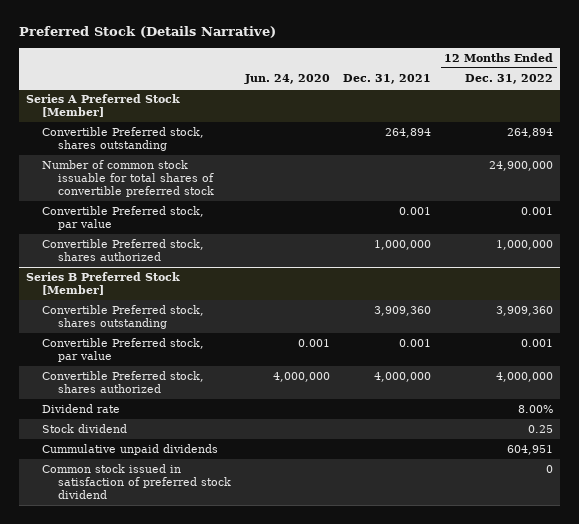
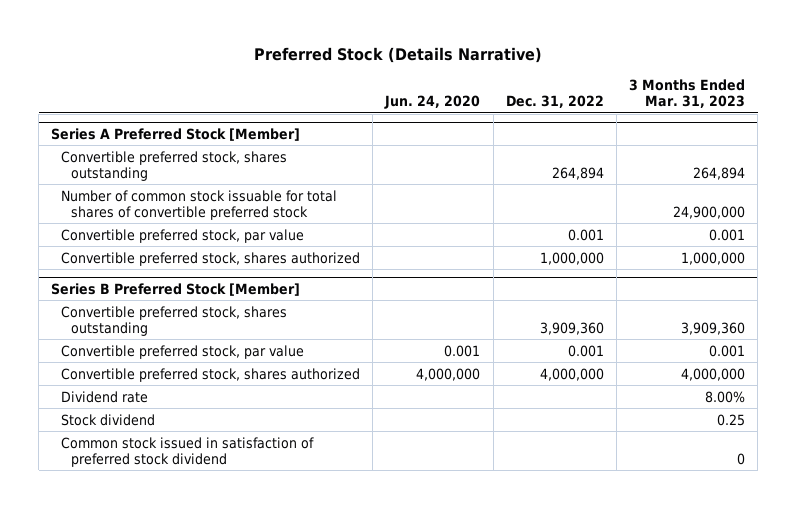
- | Jun. 24, 2020 | Dec. 31, 2021 | 12 Months Ended Dec. 31, 2022
+ | Jun. 24, 2020 | Dec. 31, 2022 | 3 Months Ended Mar. 31, 2023
@ Series A Preferred Stock [Member]
- Convertible Preferred stock, shares outstanding | | 264,894 | 264,894
+ Convertible preferred stock, shares outstanding | | 264,894 | 264,894
- Convertible Preferred stock, par value | | 0.001 | 0.001
- Convertible Preferred stock, shares authorized | | 1,000,000 | 1,000,000
+ Convertible preferred stock, par value | | 0.001 | 0.001
+ Convertible preferred stock, shares authorized | | 1,000,000 | 1,000,000
@ Series B Preferred Stock [Member]
- Convertible Preferred stock, shares outstanding | | 3,909,360 | 3,909,360
- Convertible Preferred stock, par value | 0.001 | 0.001 | 0.001
- Convertible Preferred stock, shares authorized | 4,000,000 | 4,000,000 | 4,000,000
+ Convertible preferred stock, shares outstanding | | 3,909,360 | 3,909,360
+ Convertible preferred stock, par value | 0.001 | 0.001 | 0.001
+ Convertible preferred stock, shares authorized | 4,000,000 | 4,000,000 | 4,000,000
- Cummulative unpaid dividends | | | 604,951

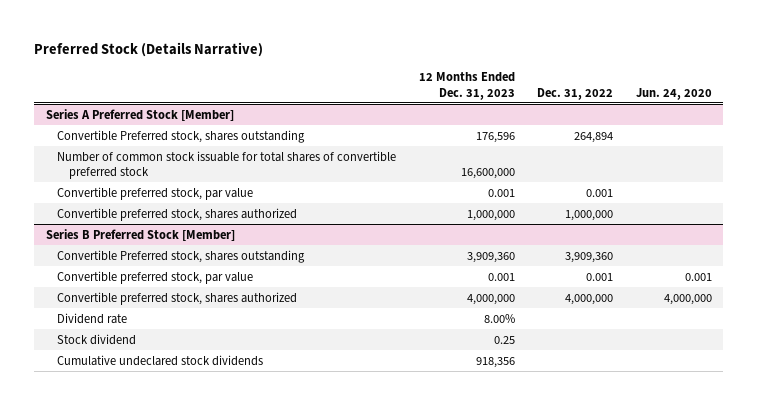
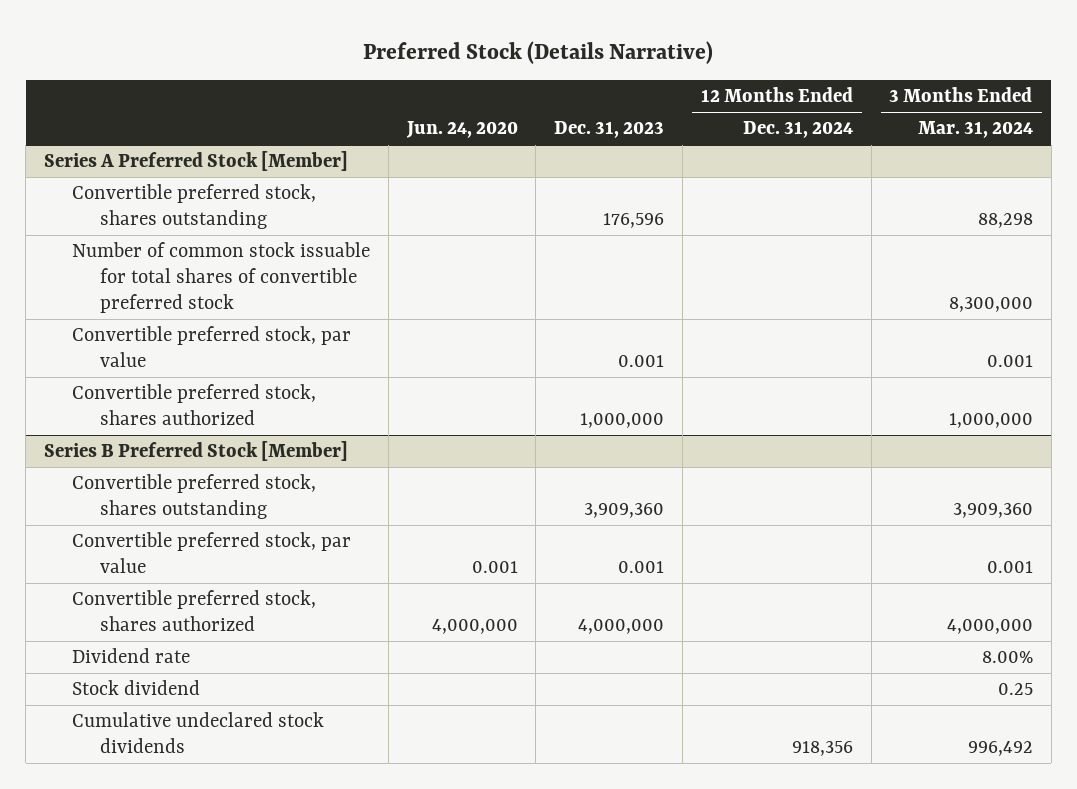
- | 12 Months Ended Dec. 31, 2023 | Dec. 31, 2022 | Jun. 24, 2020
+ | Jun. 24, 2020 | Dec. 31, 2023 | 12 Months Ended Dec. 31, 2024 | 3 Months Ended Mar. 31, 2024
@ Series A Preferred Stock [Member]
- Convertible Preferred stock, shares outstanding | 176,596 | 264,894 |
+ Convertible preferred stock, shares outstanding | | 176,596 | | 88,298
@ Series B Preferred Stock [Member]
- Convertible Preferred stock, shares outstanding | 3,909,360 | 3,909,360 |
+ Convertible preferred stock, shares outstanding | | 3,909,360 | | 3,909,360

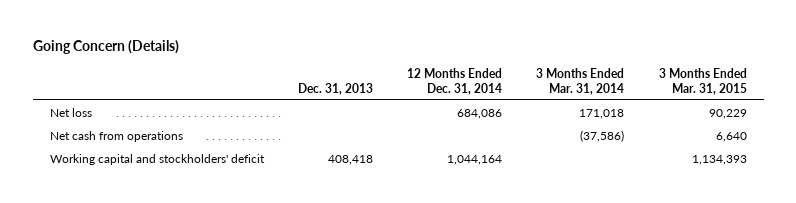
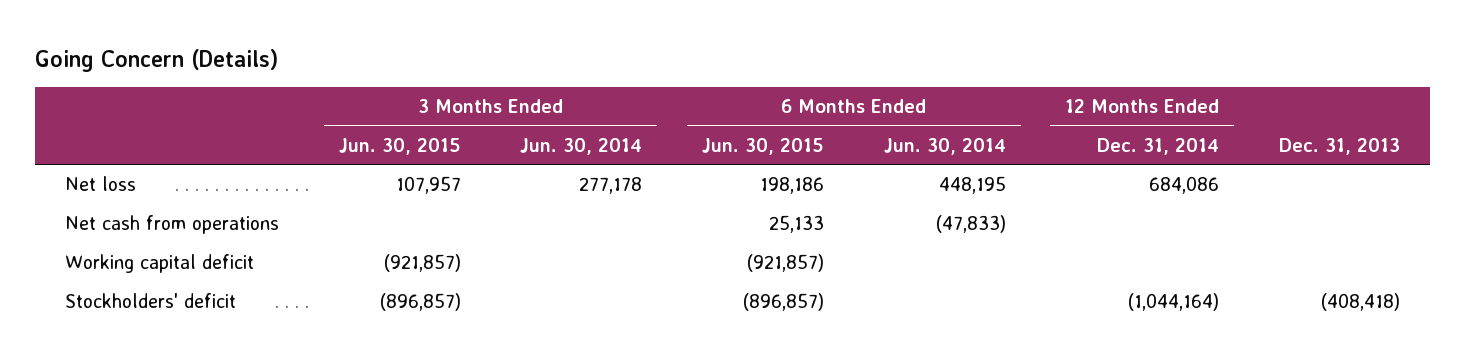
- | Dec. 31, 2013 | 12 Months Ended Dec. 31, 2014 | 3 Months Ended Mar. 31, 2014 | 3 Months Ended Mar. 31, 2015
+ | 3 Months Ended Jun. 30, 2015 | 3 Months Ended Jun. 30, 2014 | 6 Months Ended Jun. 30, 2015 | 6 Months Ended Jun. 30, 2014 | 12 Months Ended Dec. 31, 2014 | Dec. 31, 2013
- Working capital and stockholders' deficit | 408,418 | 1,044,164 | | 1,134,393
+ Working capital deficit | (921,857) | | (921,857) | | |
+ Stockholders' deficit | (896,857) | | (896,857) | | (1,044,164) | (408,418)

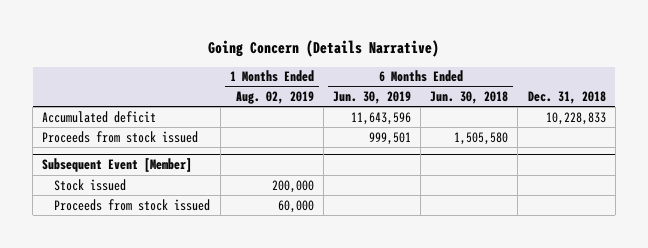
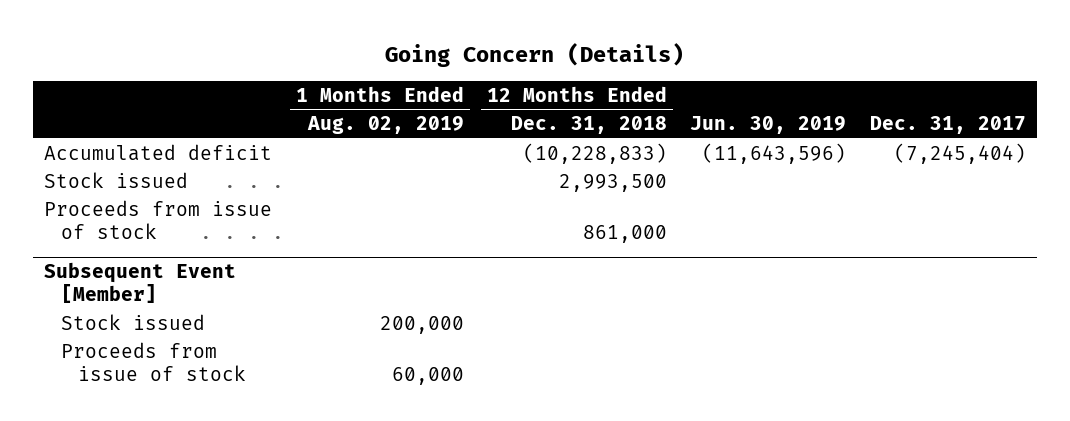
- Going Concern (Details Narrative)
+ Going Concern (Details)
- | 1 Months Ended Aug. 02, 2019 | 6 Months Ended Jun. 30, 2019 | 6 Months Ended Jun. 30, 2018 | Dec. 31, 2018
+ | 1 Months Ended Aug. 02, 2019 | 12 Months Ended Dec. 31, 2018 | Jun. 30, 2019 | Dec. 31, 2017
- Proceeds from stock issued | | 999,501 | 1,505,580 |
+ Stock issued | | 2,993,500 | |
+ Proceeds from issue of stock | | 861,000 | |
@ Subsequent Event [Member]
- Proceeds from stock issued | 60,000 | | |
+ Proceeds from issue of stock | 60,000 | | |

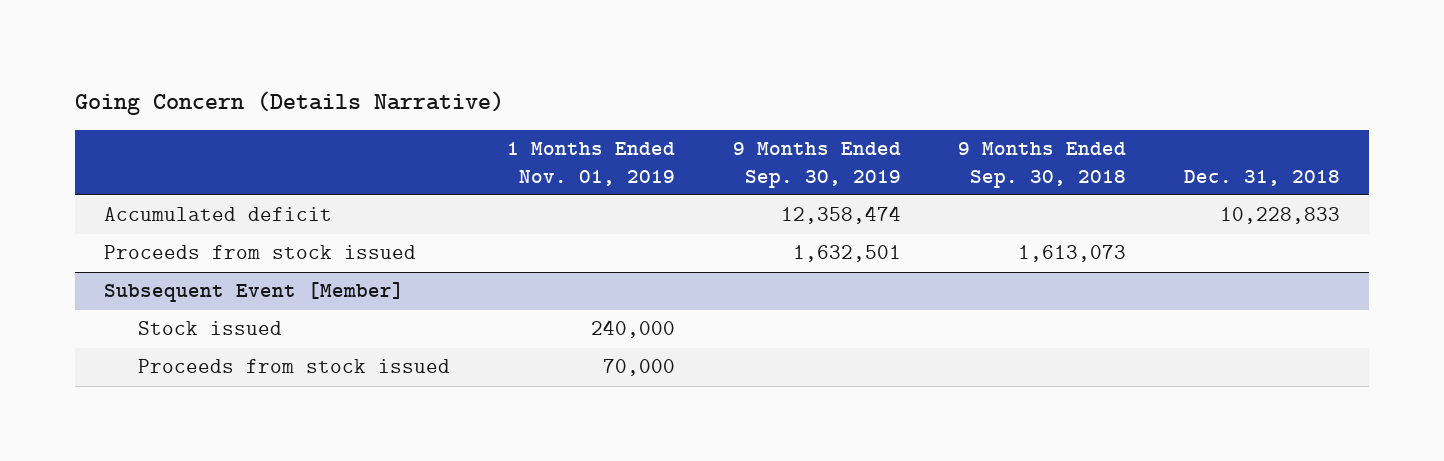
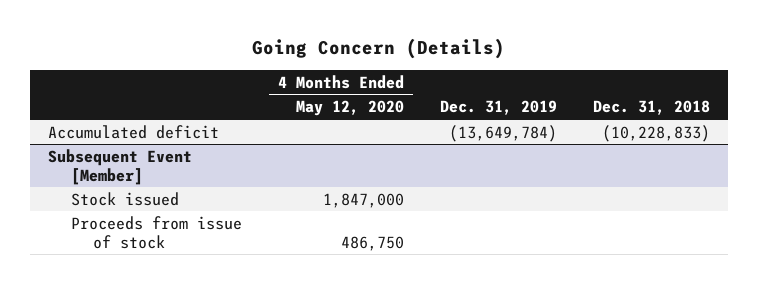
- Going Concern (Details Narrative)
+ Going Concern (Details)
- | 1 Months Ended Nov. 01, 2019 | 9 Months Ended Sep. 30, 2019 | 9 Months Ended Sep. 30, 2018 | Dec. 31, 2018
+ | 4 Months Ended May 12, 2020 | Dec. 31, 2019 | Dec. 31, 2018
- Accumulated deficit | | 12,358,474 | | 10,228,833
- Proceeds from stock issued | | 1,632,501 | 1,613,073 |
+ Accumulated deficit | | (13,649,784) | (10,228,833)
@ Subsequent Event [Member]
- Proceeds from stock issued | 70,000 | | |
+ Proceeds from issue of stock | 486,750 | |

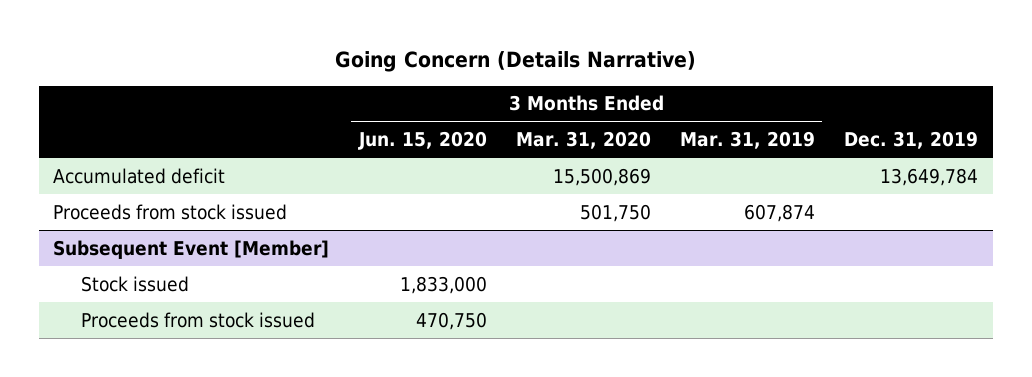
- Going Concern (Details)
+ Going Concern (Details Narrative)
- | 4 Months Ended May 12, 2020 | Dec. 31, 2019 | Dec. 31, 2018
+ | 3 Months Ended Jun. 15, 2020 | 3 Months Ended Mar. 31, 2020 | 3 Months Ended Mar. 31, 2019 | Dec. 31, 2019
- Accumulated deficit | | (13,649,784) | (10,228,833)
+ Accumulated deficit | | 15,500,869 | | 13,649,784
+ Proceeds from stock issued | | 501,750 | 607,874 |
@ Subsequent Event [Member]
- Proceeds from issue of stock | 486,750 | |
+ Proceeds from stock issued | 470,750 | | |

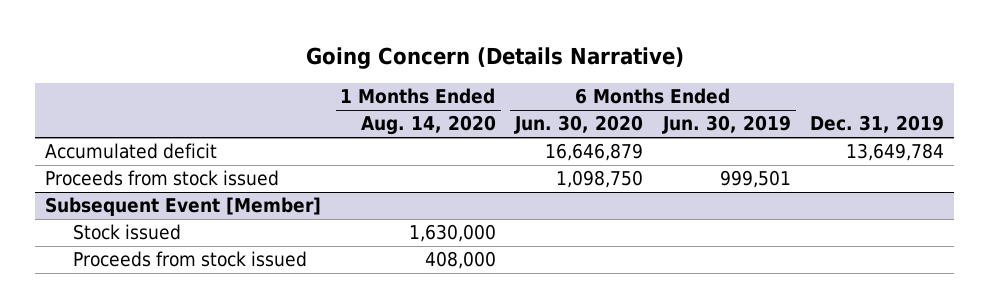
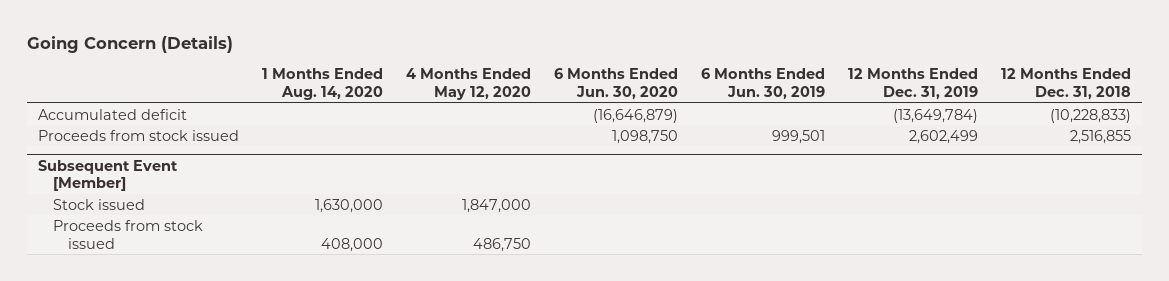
- Going Concern (Details Narrative)
+ Going Concern (Details)
- | 1 Months Ended Aug. 14, 2020 | 6 Months Ended Jun. 30, 2020 | 6 Months Ended Jun. 30, 2019 | Dec. 31, 2019
+ | 1 Months Ended Aug. 14, 2020 | 4 Months Ended May 12, 2020 | 6 Months Ended Jun. 30, 2020 | 6 Months Ended Jun. 30, 2019 | 12 Months Ended Dec. 31, 2019 | 12 Months Ended Dec. 31, 2018
- Accumulated deficit | | 16,646,879 | | 13,649,784
+ Accumulated deficit | | | (16,646,879) | | (13,649,784) | (10,228,833)

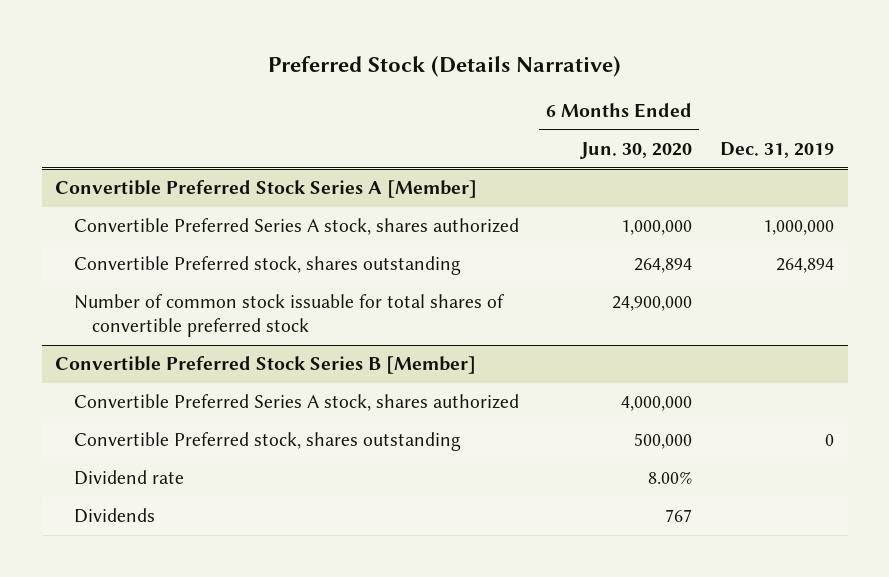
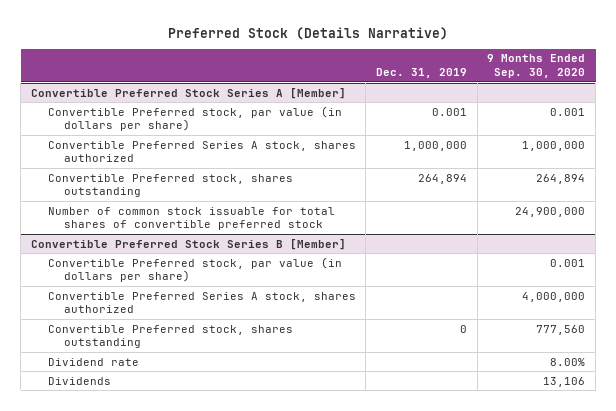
- | 6 Months Ended Jun. 30, 2020 | Dec. 31, 2019
+ | Dec. 31, 2019 | 9 Months Ended Sep. 30, 2020
@ Convertible Preferred Stock Series A [Member]
+ Convertible Preferred stock, par value (in dollars per share) | 0.001 | 0.001
@ Convertible Preferred Stock Series B [Member]
+ Convertible Preferred stock, par value (in dollars per share) | | 0.001

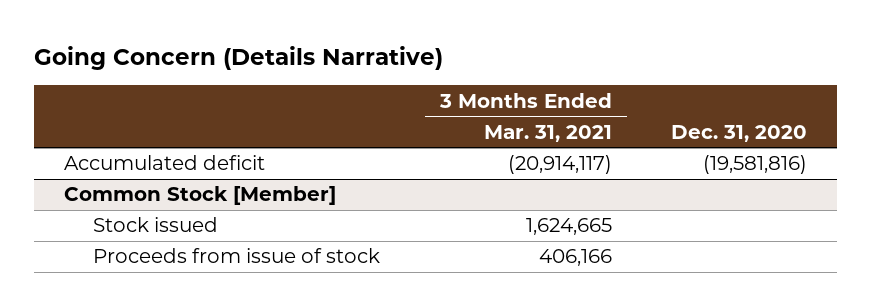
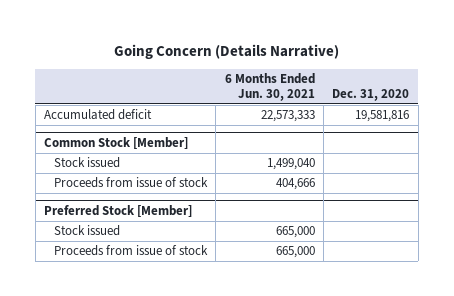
- | 3 Months Ended Mar. 31, 2021 | Dec. 31, 2020
+ | 6 Months Ended Jun. 30, 2021 | Dec. 31, 2020
- Accumulated deficit | (20,914,117) | (19,581,816)
+ Accumulated deficit | 22,573,333 | 19,581,816
+ Preferred Stock [Member]
+ Stock issued | 665,000 |
+ Proceeds from issue of stock | 665,000 |

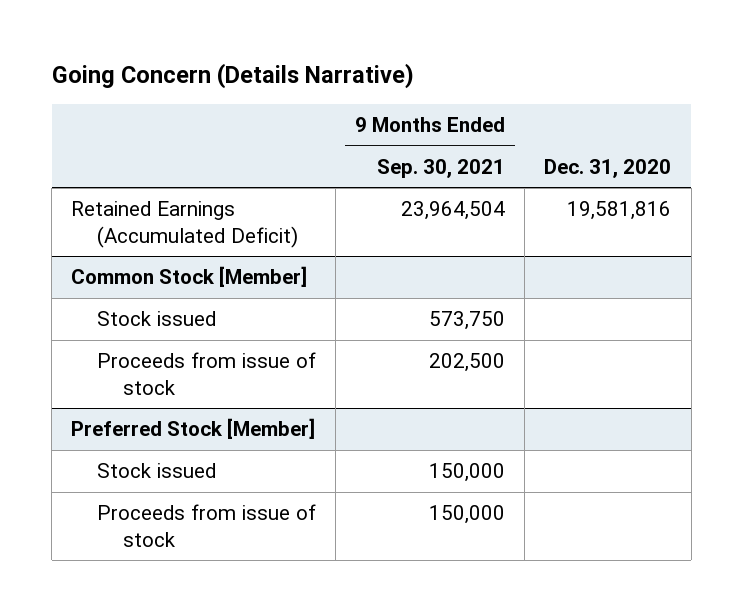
- | 6 Months Ended Jun. 30, 2021 | Dec. 31, 2020
+ | 9 Months Ended Sep. 30, 2021 | Dec. 31, 2020
- Accumulated deficit | 22,573,333 | 19,581,816
+ Retained Earnings (Accumulated Deficit) | 23,964,504 | 19,581,816

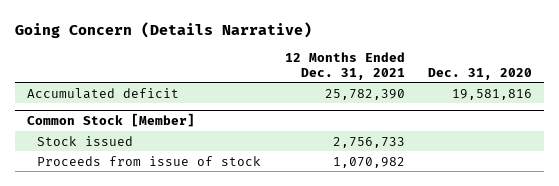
- | 9 Months Ended Sep. 30, 2021 | Dec. 31, 2020
+ | 12 Months Ended Dec. 31, 2021 | Dec. 31, 2020
- Retained Earnings (Accumulated Deficit) | 23,964,504 | 19,581,816
+ Accumulated deficit | 25,782,390 | 19,581,816
- Preferred Stock [Member]
- Stock issued | 150,000 |
- Proceeds from issue of stock | 150,000 |

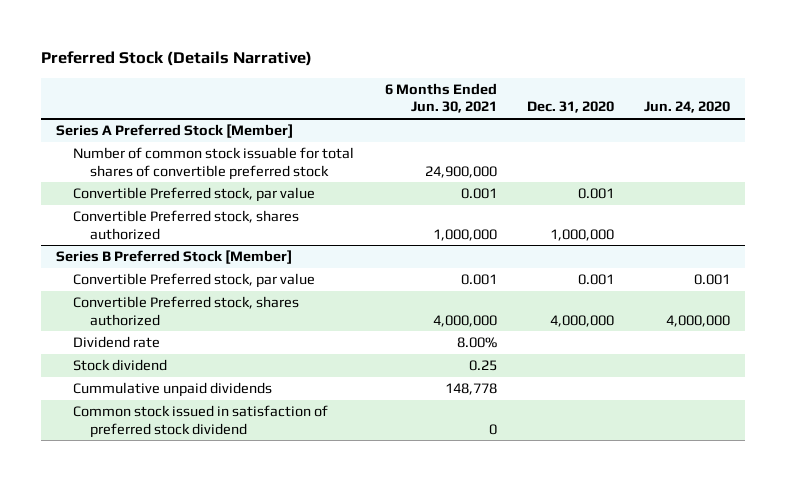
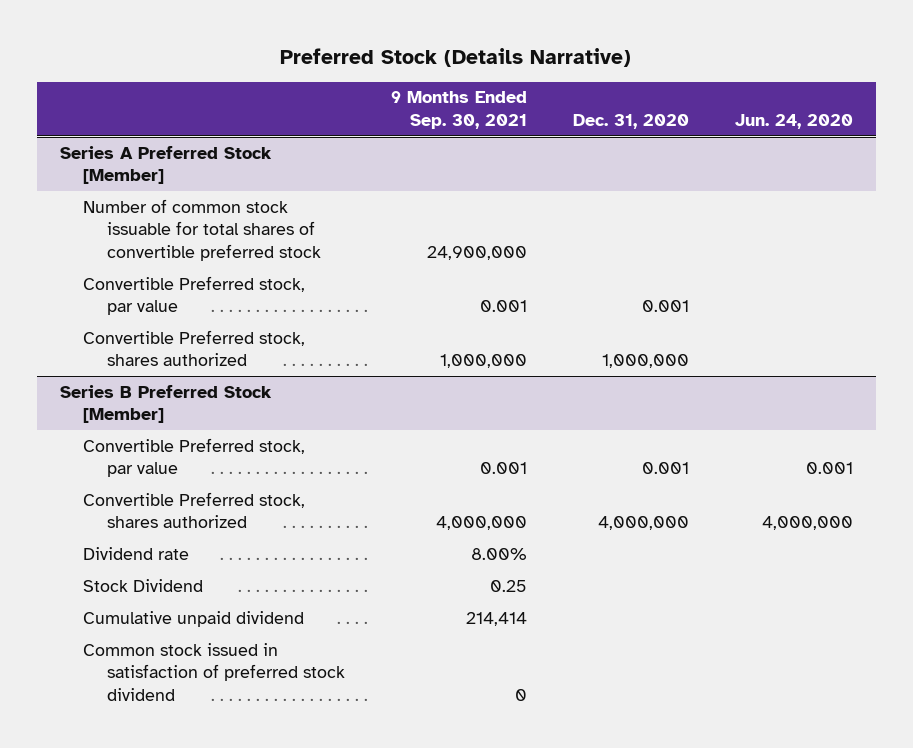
- | 6 Months Ended Jun. 30, 2021 | Dec. 31, 2020 | Jun. 24, 2020
+ | 9 Months Ended Sep. 30, 2021 | Dec. 31, 2020 | Jun. 24, 2020
@ Series B Preferred Stock [Member]
- Stock dividend | 0.25 | |
- Cummulative unpaid dividends | 148,778 | |
+ Stock Dividend | 0.25 | |
+ Cumulative unpaid dividend | 214,414 | |

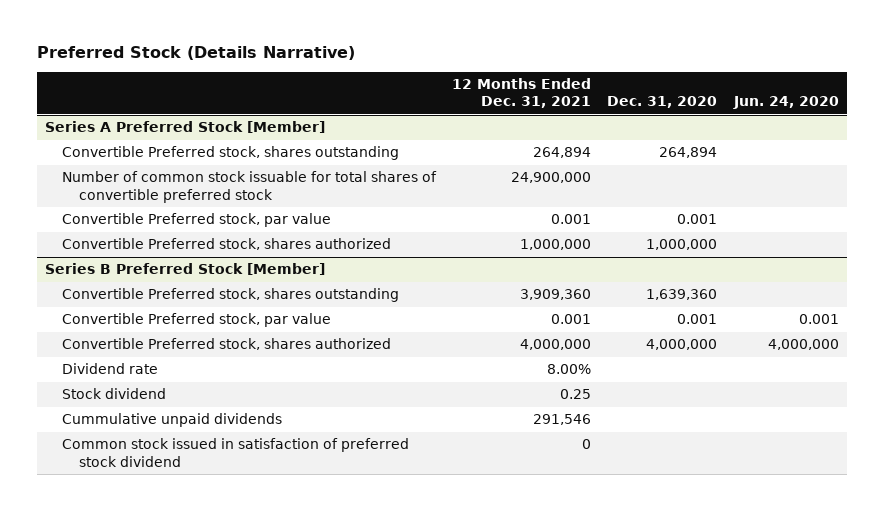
- | 9 Months Ended Sep. 30, 2021 | Dec. 31, 2020 | Jun. 24, 2020
+ | 12 Months Ended Dec. 31, 2021 | Dec. 31, 2020 | Jun. 24, 2020
@ Series A Preferred Stock [Member]
+ Convertible Preferred stock, shares outstanding | 264,894 | 264,894 |
@ Series B Preferred Stock [Member]
+ Convertible Preferred stock, shares outstanding | 3,909,360 | 1,639,360 |
- Stock Dividend | 0.25 | |
- Cumulative unpaid dividend | 214,414 | |
+ Stock dividend | 0.25 | |
+ Cummulative unpaid dividends | 291,546 | |

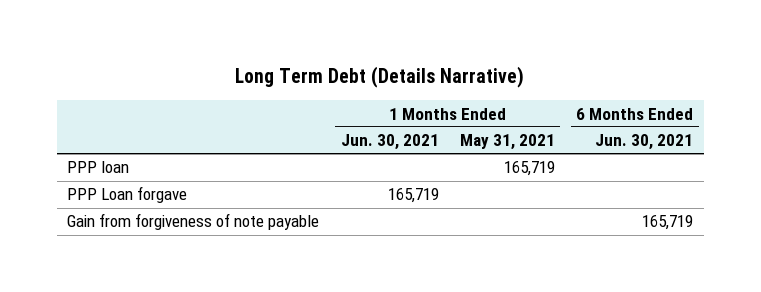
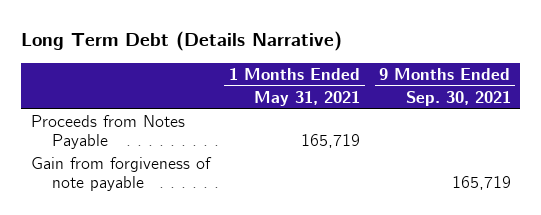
- | 1 Months Ended Jun. 30, 2021 | 1 Months Ended May 31, 2021 | 6 Months Ended Jun. 30, 2021
+ | 1 Months Ended May 31, 2021 | 9 Months Ended Sep. 30, 2021
- PPP loan | | 165,719 |
- PPP Loan forgave | 165,719 | |
+ Proceeds from Notes Payable | 165,719 |

